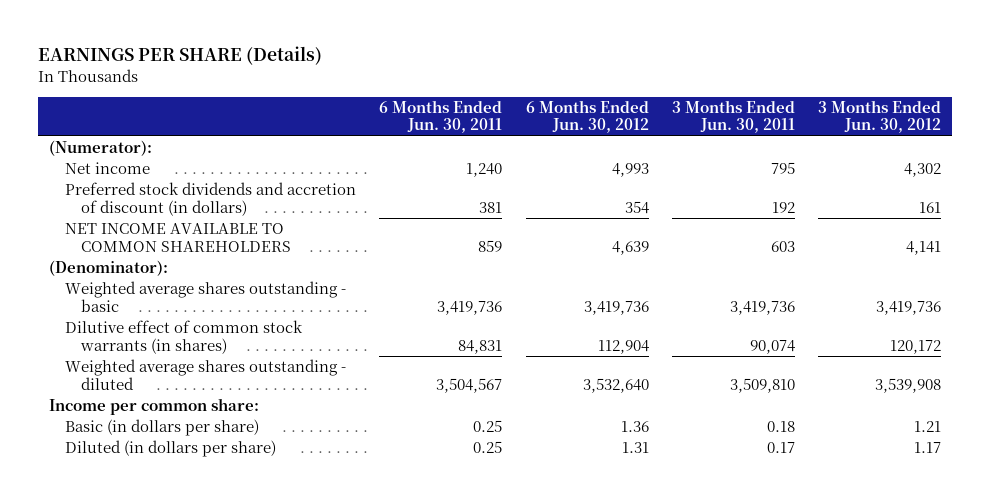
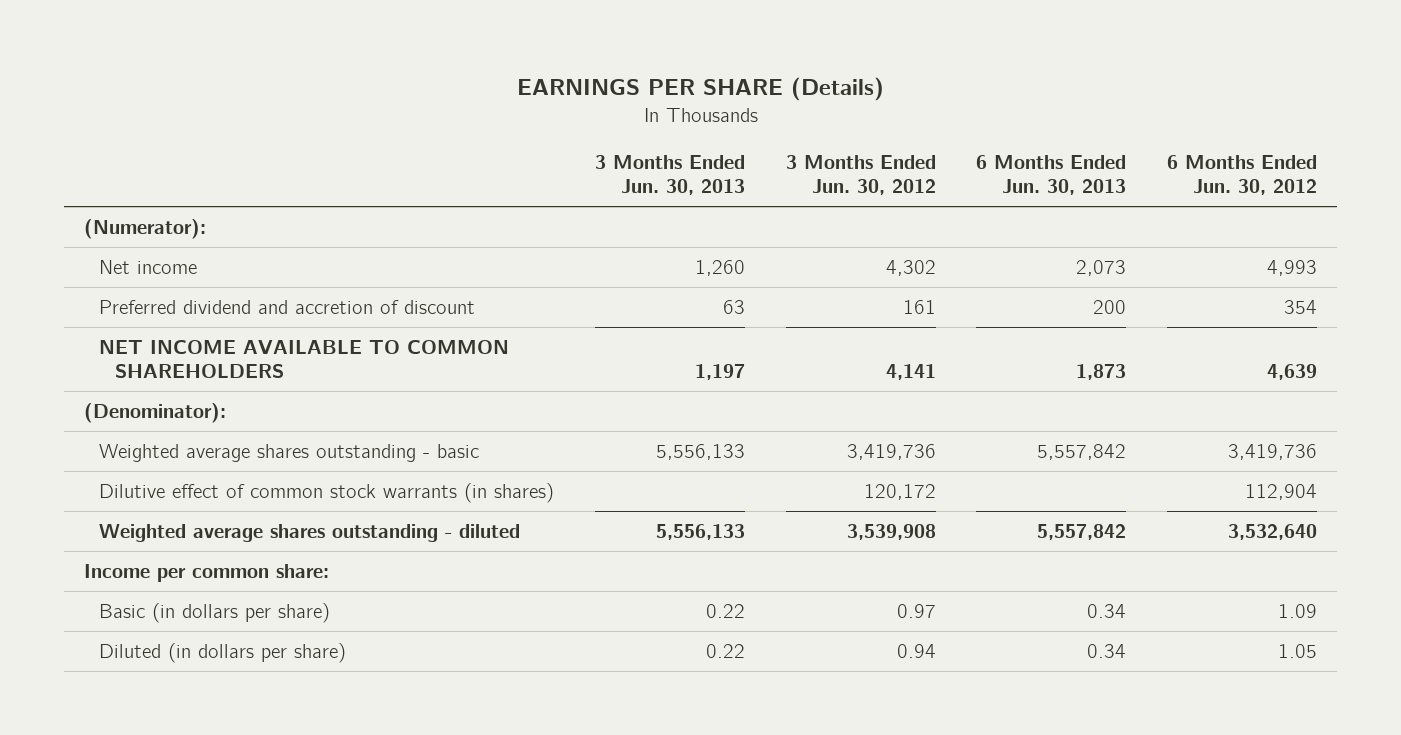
- | 6 Months Ended Jun. 30, 2011 | 6 Months Ended Jun. 30, 2012 | 3 Months Ended Jun. 30, 2011 | 3 Months Ended Jun. 30, 2012
+ | 3 Months Ended Jun. 30, 2013 | 3 Months Ended Jun. 30, 2012 | 6 Months Ended Jun. 30, 2013 | 6 Months Ended Jun. 30, 2012
- Preferred stock dividends and accretion of discount (in dollars) | 381 | 354 | 192 | 161
+ Preferred dividend and accretion of discount | 63 | 161 | 200 | 354
- Basic (in dollars per share) | 0.25 | 1.36 | 0.18 | 1.21
- Diluted (in dollars per share) | 0.25 | 1.31 | 0.17 | 1.17
+ Basic (in dollars per share) | 0.22 | 0.97 | 0.34 | 1.09
+ Diluted (in dollars per share) | 0.22 | 0.94 | 0.34 | 1.05

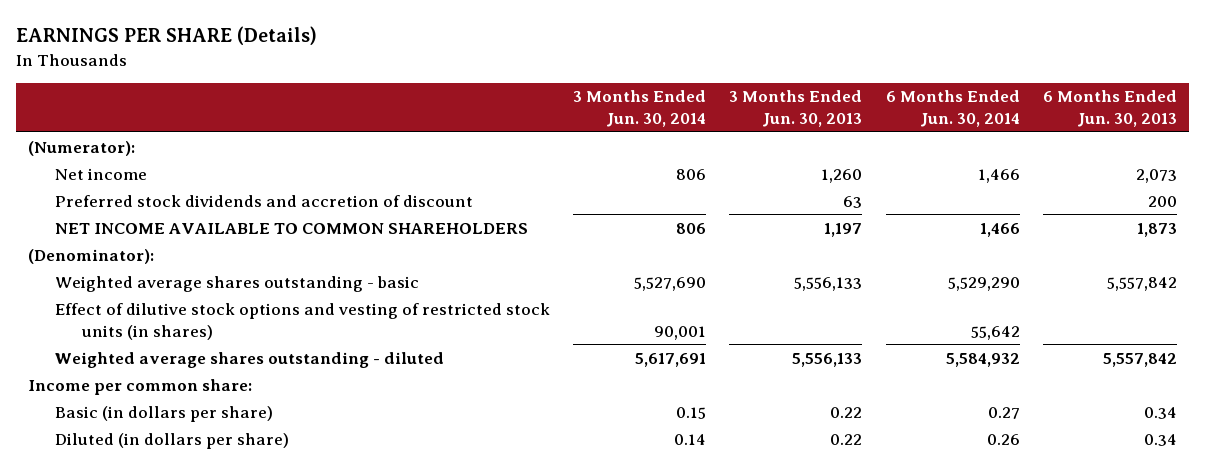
- | 3 Months Ended Jun. 30, 2013 | 3 Months Ended Jun. 30, 2012 | 6 Months Ended Jun. 30, 2013 | 6 Months Ended Jun. 30, 2012
+ | 3 Months Ended Jun. 30, 2014 | 3 Months Ended Jun. 30, 2013 | 6 Months Ended Jun. 30, 2014 | 6 Months Ended Jun. 30, 2013
- Preferred dividend and accretion of discount | 63 | 161 | 200 | 354
+ Preferred stock dividends and accretion of discount | | 63 | | 200
- Dilutive effect of common stock warrants (in shares) | | 120,172 | | 112,904
+ Effect of dilutive stock options and vesting of restricted stock units (in shares) | 90,001 | | 55,642 |

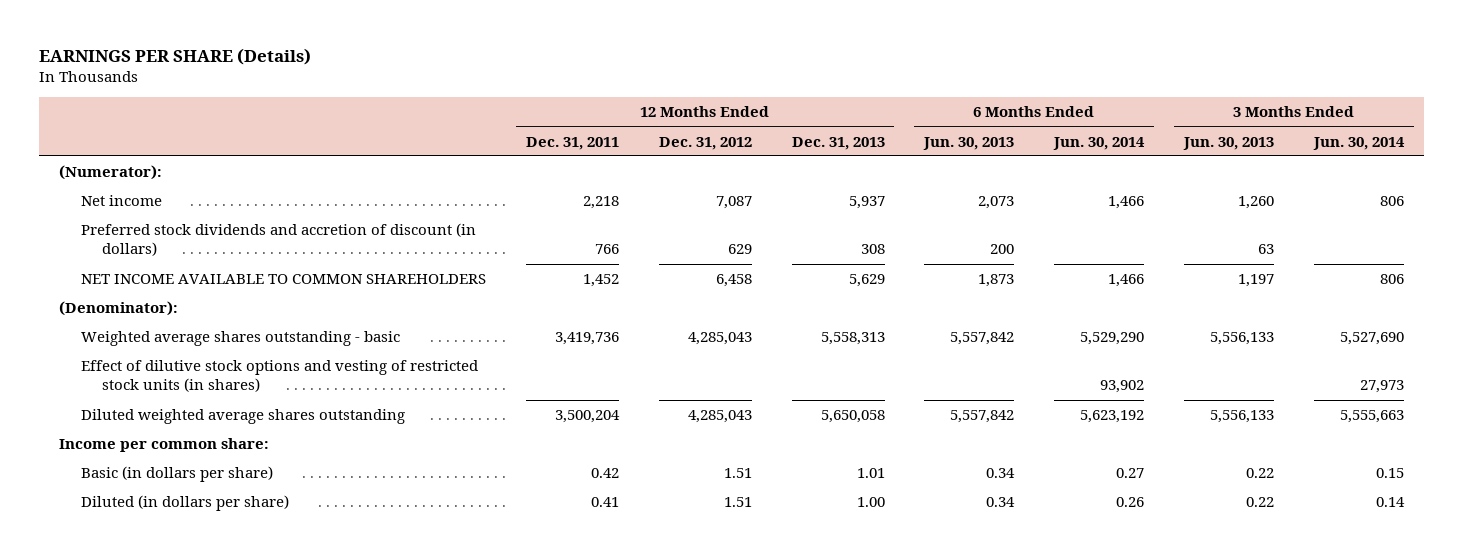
- | 3 Months Ended Jun. 30, 2014 | 3 Months Ended Jun. 30, 2013 | 6 Months Ended Jun. 30, 2014 | 6 Months Ended Jun. 30, 2013
+ | 12 Months Ended Dec. 31, 2011 | 12 Months Ended Dec. 31, 2012 | 12 Months Ended Dec. 31, 2013 | 6 Months Ended Jun. 30, 2013 | 6 Months Ended Jun. 30, 2014 | 3 Months Ended Jun. 30, 2013 | 3 Months Ended Jun. 30, 2014
- Preferred stock dividends and accretion of discount | | 63 | | 200
+ Preferred stock dividends and accretion of discount (in dollars) | 766 | 629 | 308 | 200 | | 63 |
- Effect of dilutive stock options and vesting of restricted stock units (in shares) | 90,001 | | 55,642 |
- Weighted average shares outstanding - diluted | 5,617,691 | 5,556,133 | 5,584,932 | 5,557,842
+ Effect of dilutive stock options and vesting of restricted stock units (in shares) | | | | | 93,902 | | 27,973
+ Diluted weighted average shares outstanding | 3,500,204 | 4,285,043 | 5,650,058 | 5,557,842 | 5,623,192 | 5,556,133 | 5,555,663

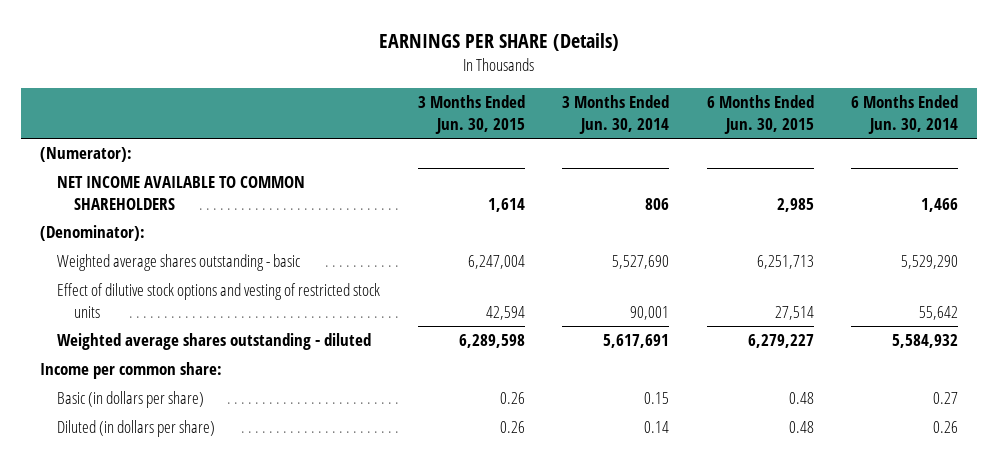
- | 12 Months Ended Dec. 31, 2011 | 12 Months Ended Dec. 31, 2012 | 12 Months Ended Dec. 31, 2013 | 6 Months Ended Jun. 30, 2013 | 6 Months Ended Jun. 30, 2014 | 3 Months Ended Jun. 30, 2013 | 3 Months Ended Jun. 30, 2014
+ | 3 Months Ended Jun. 30, 2015 | 3 Months Ended Jun. 30, 2014 | 6 Months Ended Jun. 30, 2015 | 6 Months Ended Jun. 30, 2014
- Net income | 2,218 | 7,087 | 5,937 | 2,073 | 1,466 | 1,260 | 806
- Preferred stock dividends and accretion of discount (in dollars) | 766 | 629 | 308 | 200 | | 63 |
- Effect of dilutive stock options and vesting of restricted stock units (in shares) | | | | | 93,902 | | 27,973
- Diluted weighted average shares outstanding | 3,500,204 | 4,285,043 | 5,650,058 | 5,557,842 | 5,623,192 | 5,556,133 | 5,555,663
+ Effect of dilutive stock options and vesting of restricted stock units | 42,594 | 90,001 | 27,514 | 55,642
+ Weighted average shares outstanding - diluted | 6,289,598 | 5,617,691 | 6,279,227 | 5,584,932

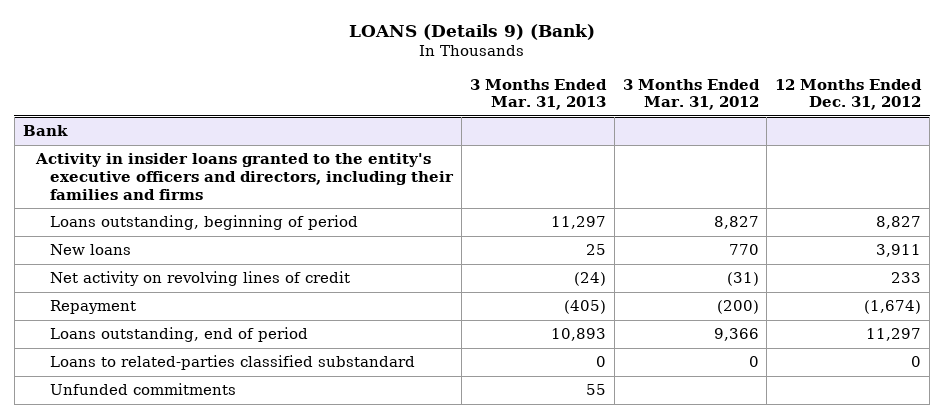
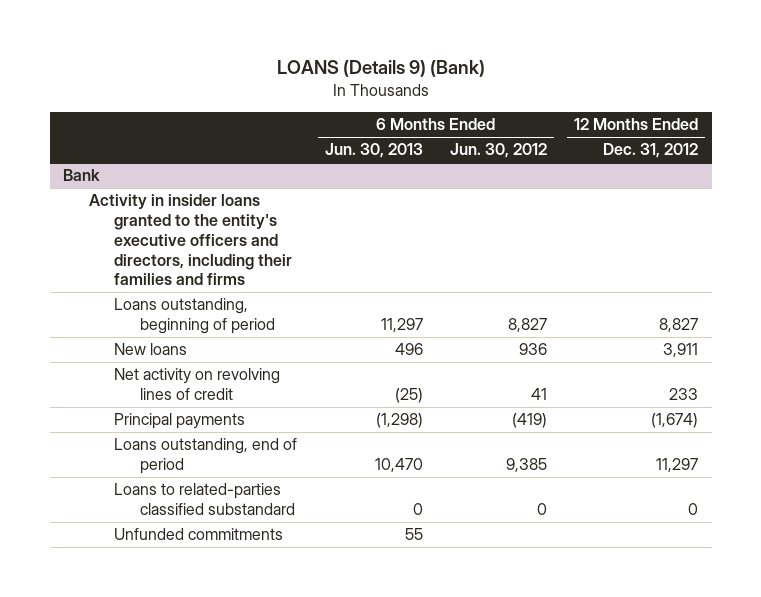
- | 3 Months Ended Mar. 31, 2013 | 3 Months Ended Mar. 31, 2012 | 12 Months Ended Dec. 31, 2012
+ | 6 Months Ended Jun. 30, 2013 | 6 Months Ended Jun. 30, 2012 | 12 Months Ended Dec. 31, 2012
@ Bank
- Repayment | (405) | (200) | (1,674)
+ Principal payments | (1,298) | (419) | (1,674)

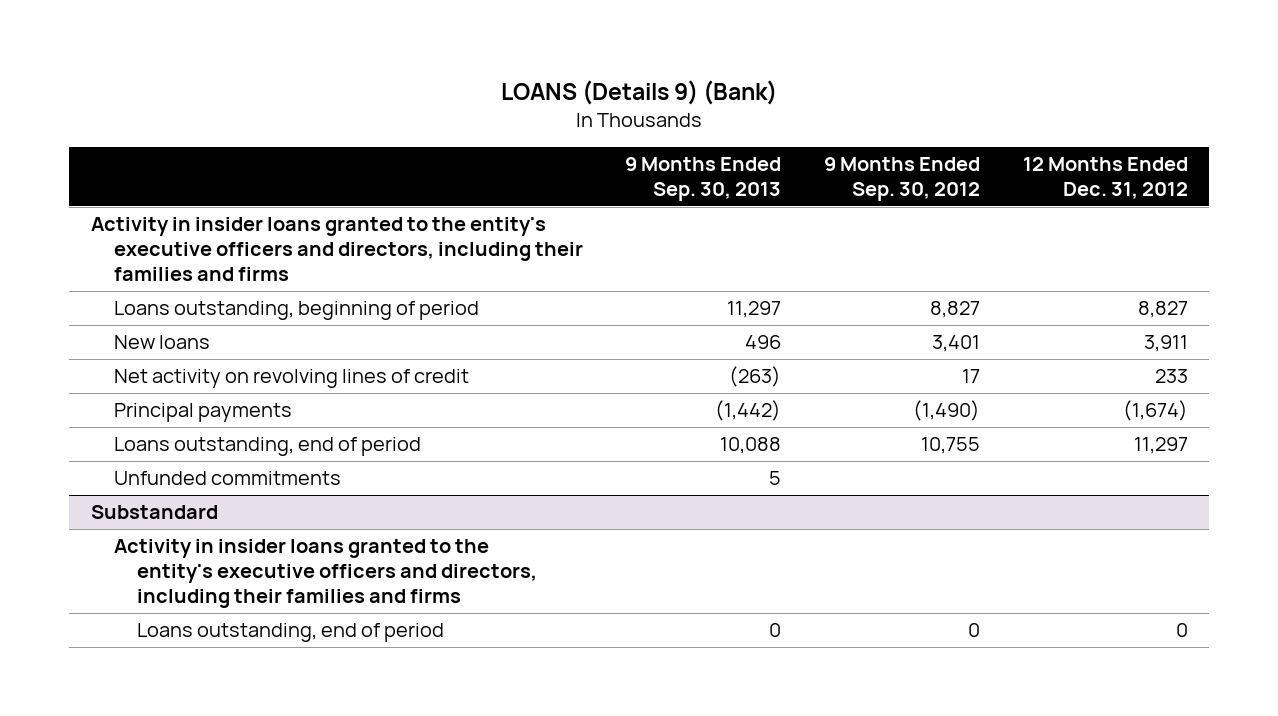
- | 6 Months Ended Jun. 30, 2013 | 6 Months Ended Jun. 30, 2012 | 12 Months Ended Dec. 31, 2012
+ | 9 Months Ended Sep. 30, 2013 | 9 Months Ended Sep. 30, 2012 | 12 Months Ended Dec. 31, 2012
- Bank
- Loans to related-parties classified substandard | 0 | 0 | 0
+ Substandard
+ Activity in insider loans granted to the entity's executive officers and directors, including their families and firms
+ Loans outstanding, end of period | 0 | 0 | 0

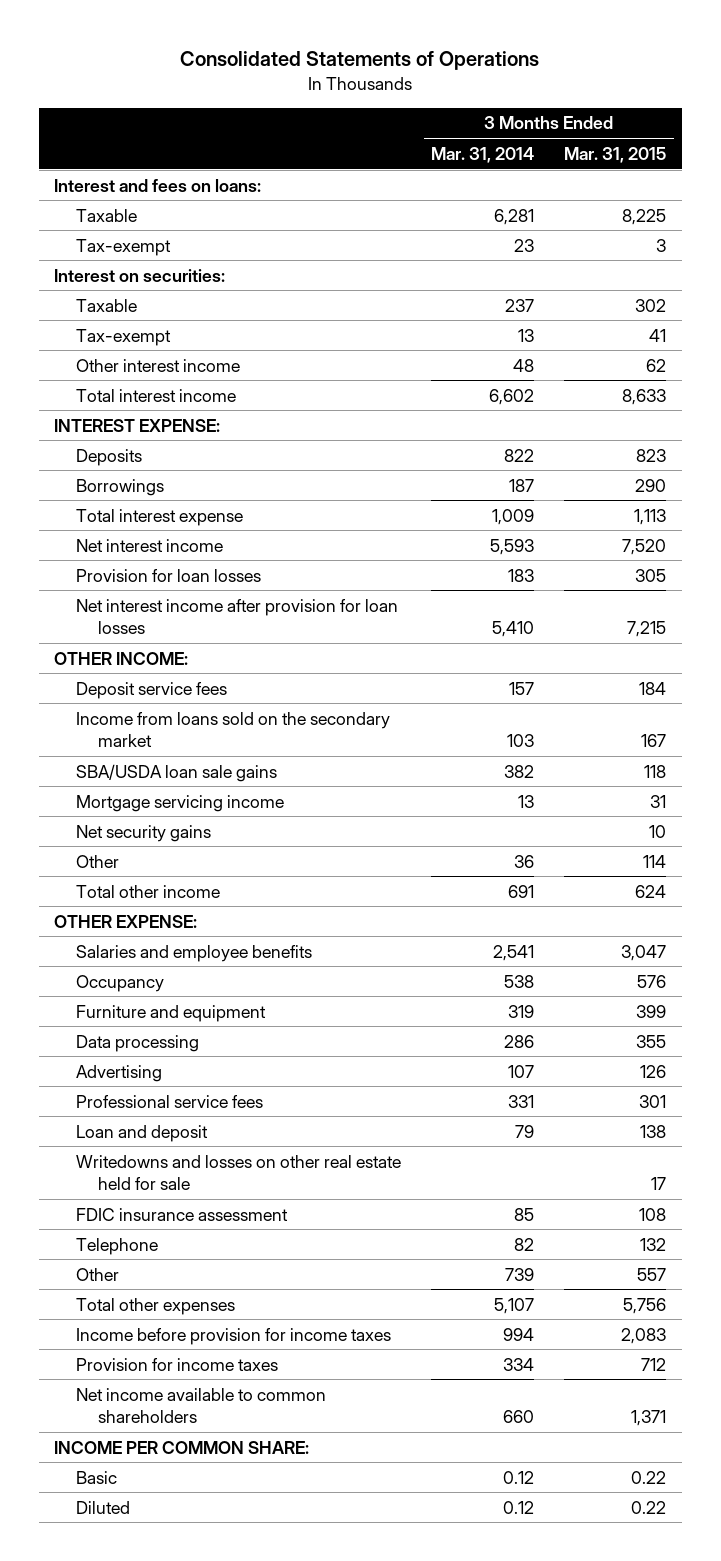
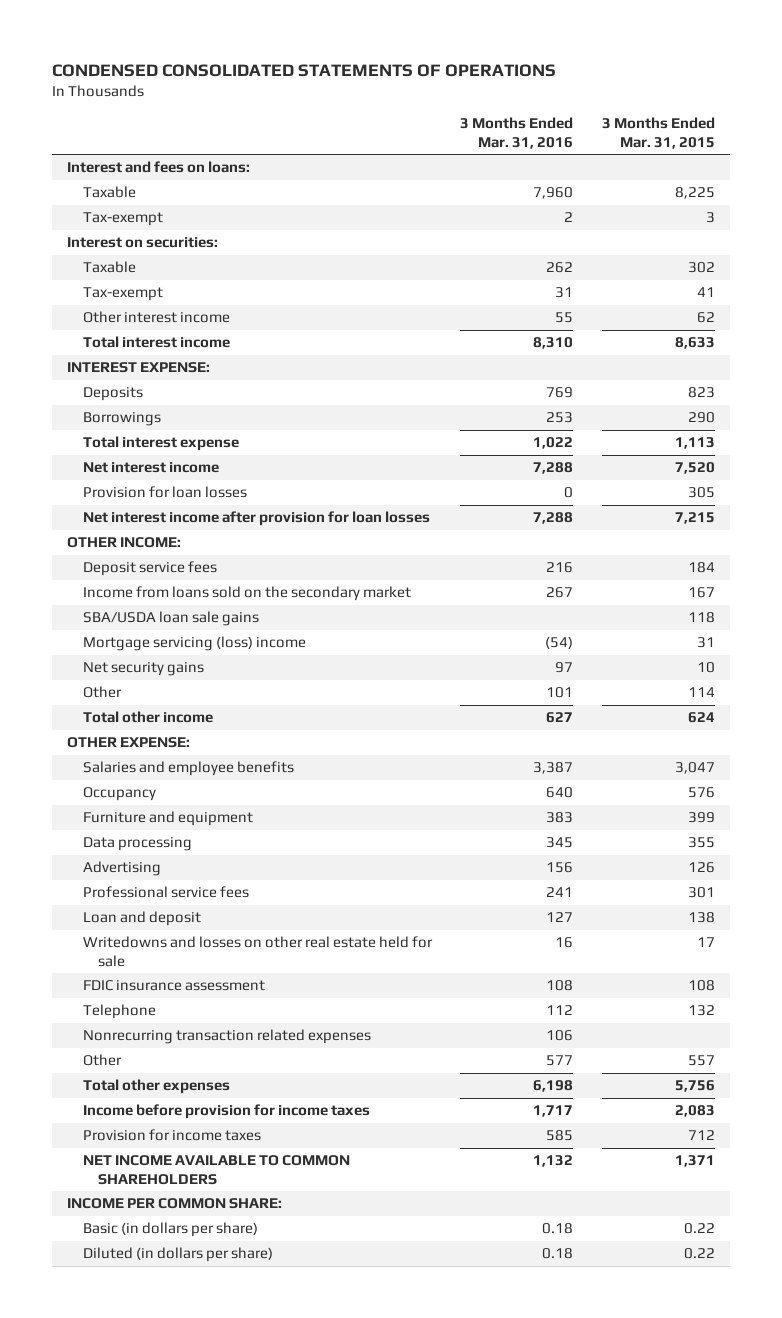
- Consolidated Statements of Operations
+ CONDENSED CONSOLIDATED STATEMENTS OF OPERATIONS
- | 3 Months Ended Mar. 31, 2014 | 3 Months Ended Mar. 31, 2015
+ | 3 Months Ended Mar. 31, 2016 | 3 Months Ended Mar. 31, 2015
- Mortgage servicing income | 13 | 31
+ Mortgage servicing (loss) income | (54) | 31
+ Nonrecurring transaction related expenses | 106 |
- Net income available to common shareholders | 660 | 1,371
+ NET INCOME AVAILABLE TO COMMON SHAREHOLDERS | 1,132 | 1,371
- Basic | 0.12 | 0.22
- Diluted | 0.12 | 0.22
+ Basic (in dollars per share) | 0.18 | 0.22
+ Diluted (in dollars per share) | 0.18 | 0.22

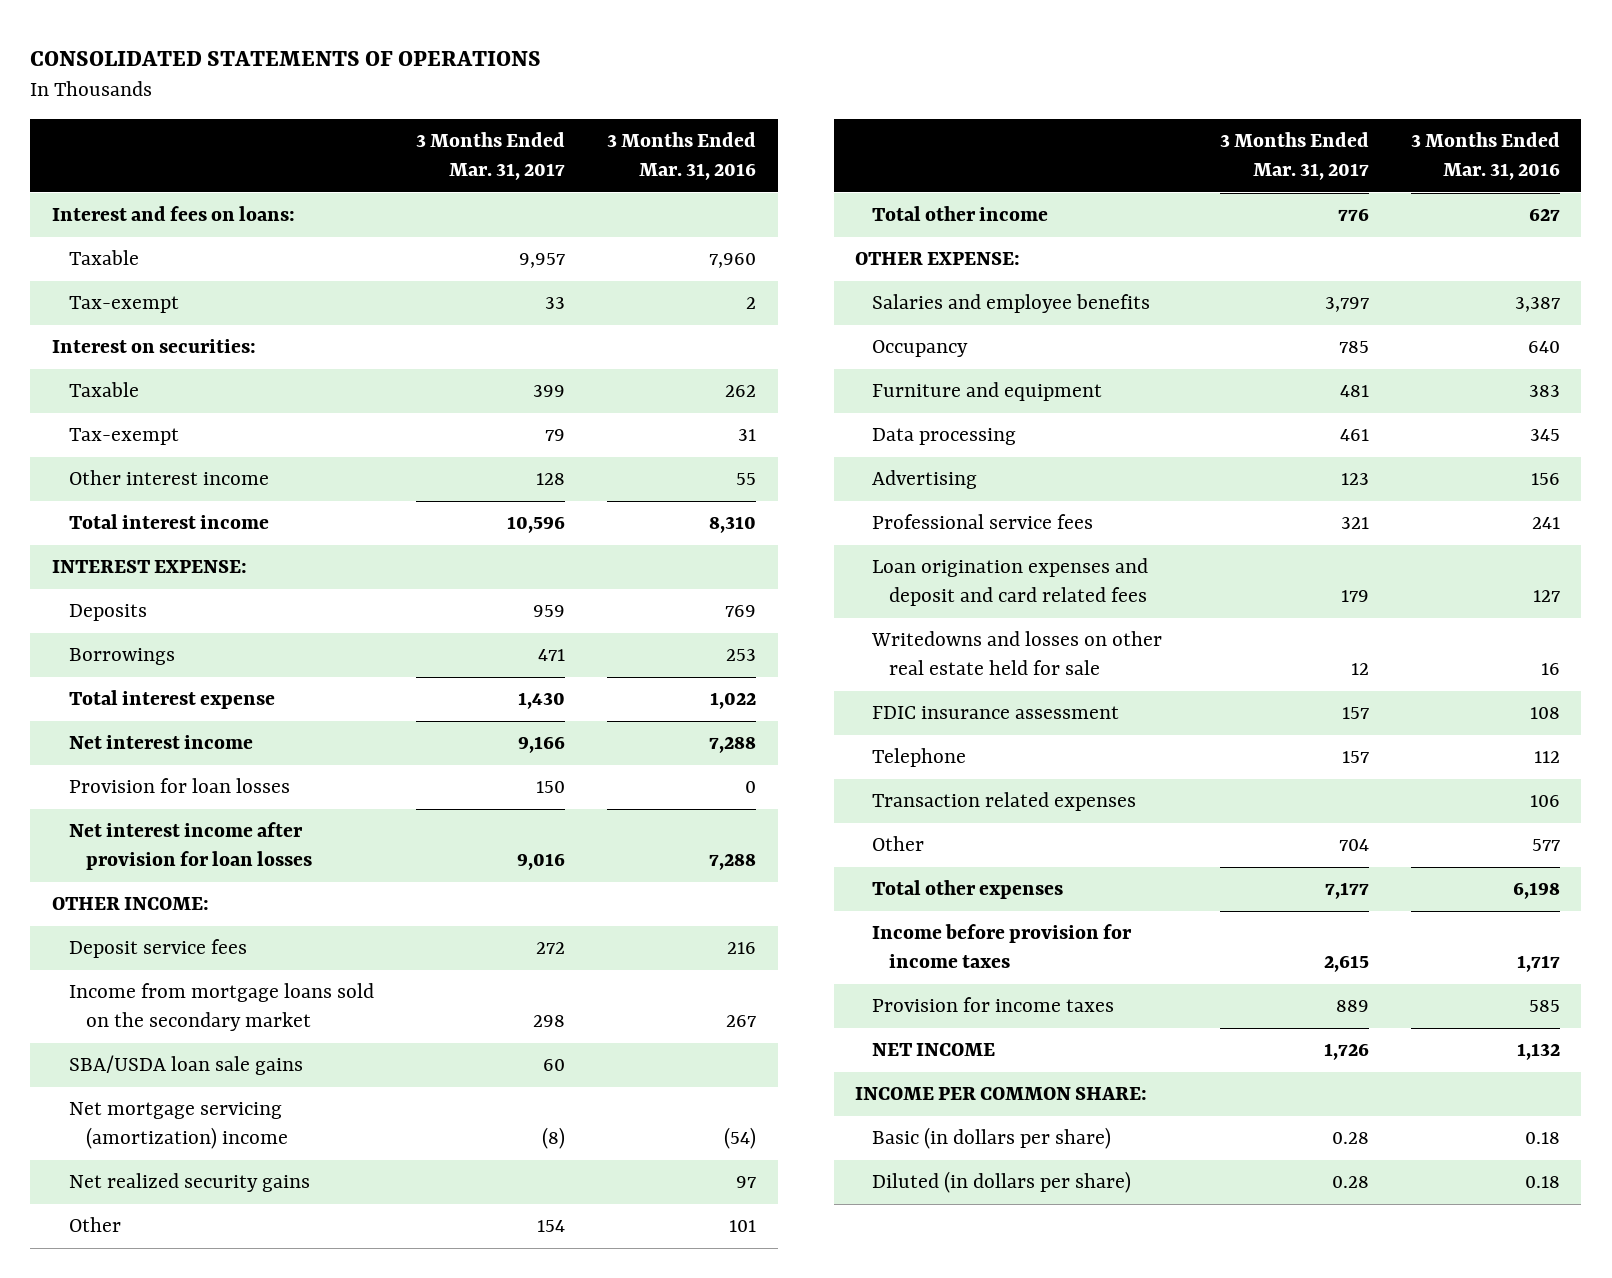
- CONDENSED CONSOLIDATED STATEMENTS OF OPERATIONS
+ CONSOLIDATED STATEMENTS OF OPERATIONS
- | 3 Months Ended Mar. 31, 2016 | 3 Months Ended Mar. 31, 2015
+ | 3 Months Ended Mar. 31, 2017 | 3 Months Ended Mar. 31, 2016
- Income from loans sold on the secondary market | 267 | 167
+ Income from mortgage loans sold on the secondary market | 298 | 267
- Mortgage servicing (loss) income | (54) | 31
- Net security gains | 97 | 10
+ Net mortgage servicing (amortization) income | (8) | (54)
+ Net realized security gains | | 97
- Loan and deposit | 127 | 138
+ Loan origination expenses and deposit and card related fees | 179 | 127
- Nonrecurring transaction related expenses | 106 |
+ Transaction related expenses | | 106
- NET INCOME AVAILABLE TO COMMON SHAREHOLDERS | 1,132 | 1,371
+ NET INCOME | 1,726 | 1,132

